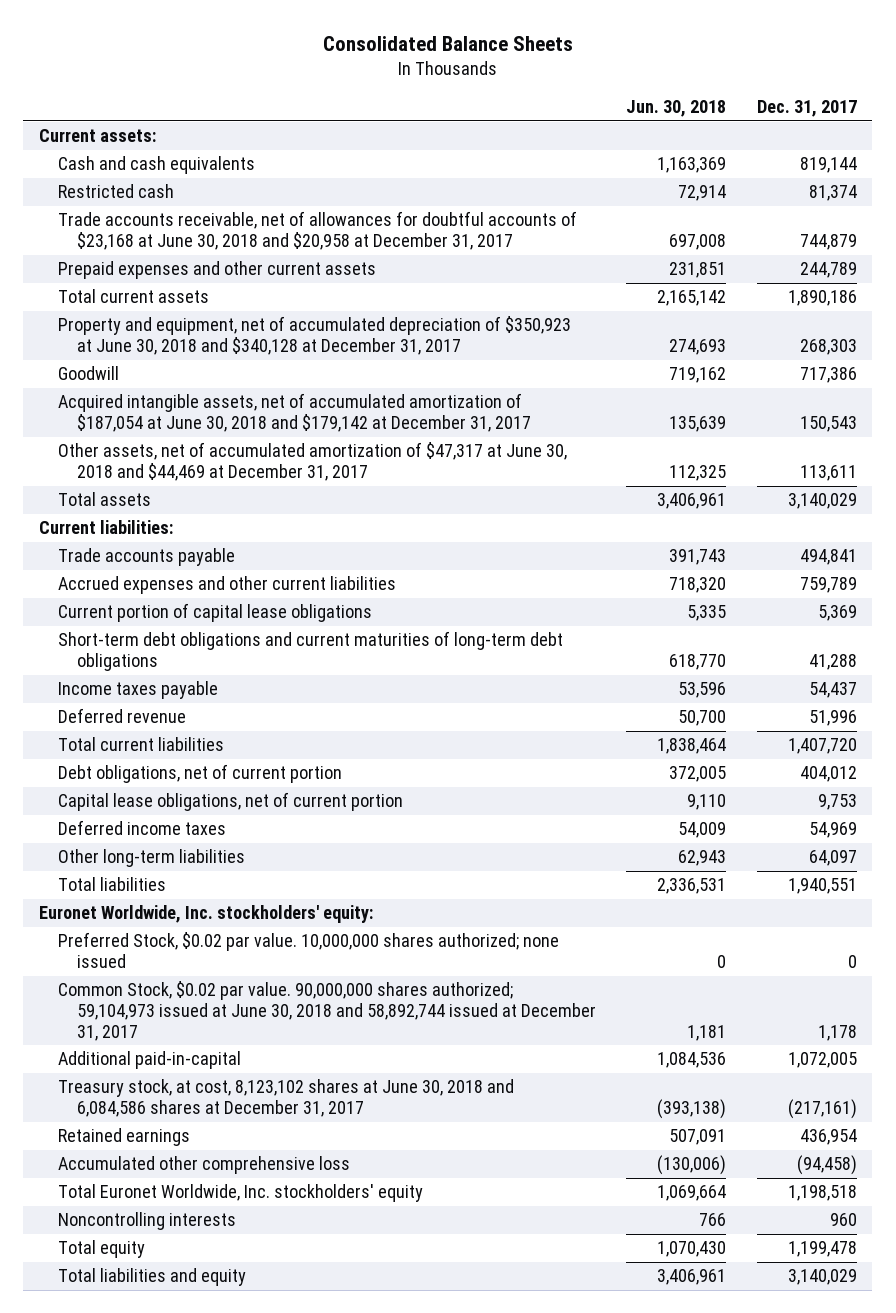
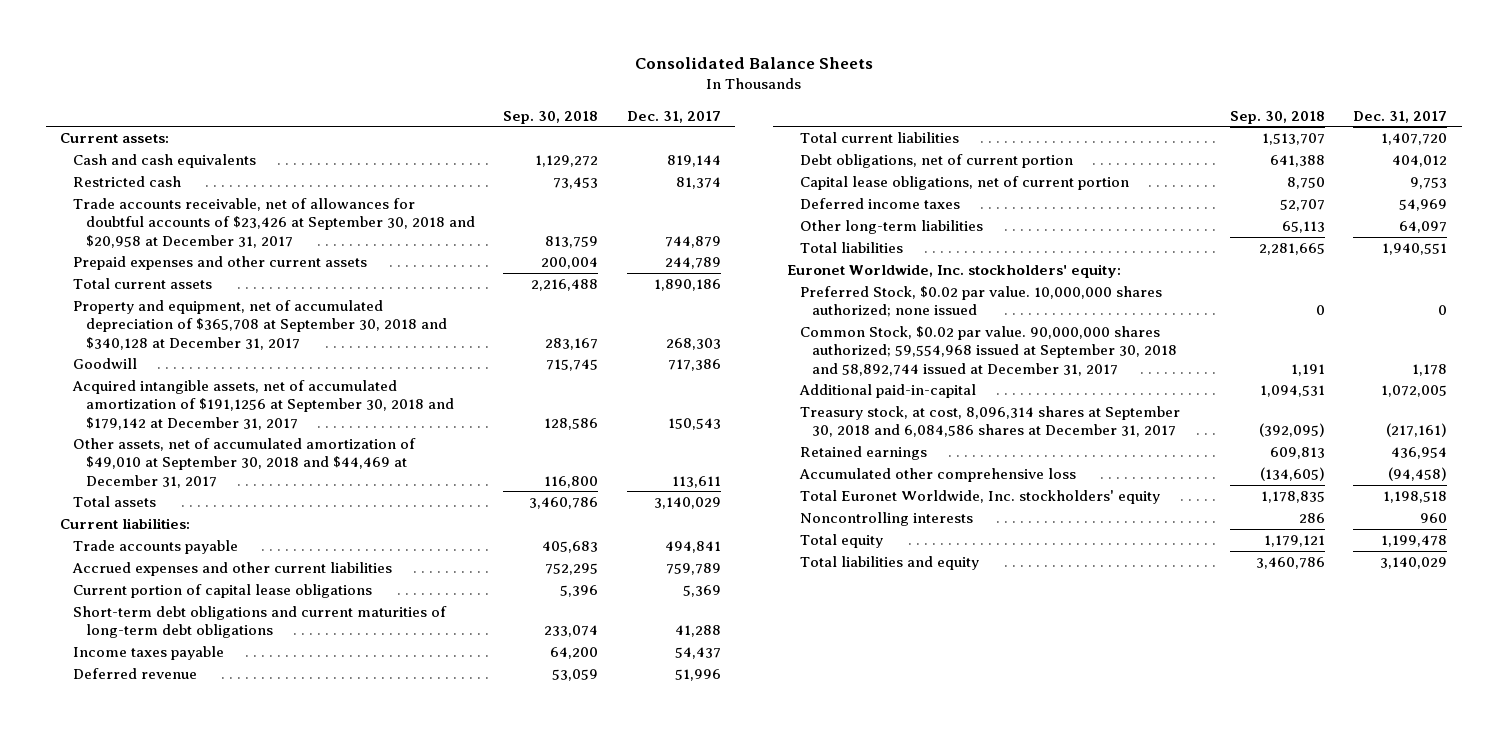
- | Jun. 30, 2018 | Dec. 31, 2017
+ | Sep. 30, 2018 | Dec. 31, 2017
- Trade accounts receivable, net of allowances for doubtful accounts of $23,168 at June 30, 2018 and $20,958 at December 31, 2017 | 697,008 | 744,879
+ Trade accounts receivable, net of allowances for doubtful accounts of $23,426 at September 30, 2018 and $20,958 at December 31, 2017 | 813,759 | 744,879
- Property and equipment, net of accumulated depreciation of $350,923 at June 30, 2018 and $340,128 at December 31, 2017 | 274,693 | 268,303
+ Property and equipment, net of accumulated depreciation of $365,708 at September 30, 2018 and $340,128 at December 31, 2017 | 283,167 | 268,303
- Acquired intangible assets, net of accumulated amortization of $187,054 at June 30, 2018 and $179,142 at December 31, 2017 | 135,639 | 150,543
- Other assets, net of accumulated amortization of $47,317 at June 30, 2018 and $44,469 at December 31, 2017 | 112,325 | 113,611
+ Acquired intangible assets, net of accumulated amortization of $191,1256 at September 30, 2018 and $179,142 at December 31, 2017 | 128,586 | 150,543
+ Other assets, net of accumulated amortization of $49,010 at September 30, 2018 and $44,469 at December 31, 2017 | 116,800 | 113,611
- Common Stock, $0.02 par value. 90,000,000 shares authorized; 59,104,973 issued at June 30, 2018 and 58,892,744 issued at December 31, 2017 | 1,181 | 1,178
+ Common Stock, $0.02 par value. 90,000,000 shares authorized; 59,554,968 issued at September 30, 2018 and 58,892,744 issued at December 31, 2017 | 1,191 | 1,178
- Treasury stock, at cost, 8,123,102 shares at June 30, 2018 and 6,084,586 shares at December 31, 2017 | (393,138) | (217,161)
+ Treasury stock, at cost, 8,096,314 shares at September 30, 2018 and 6,084,586 shares at December 31, 2017 | (392,095) | (217,161)

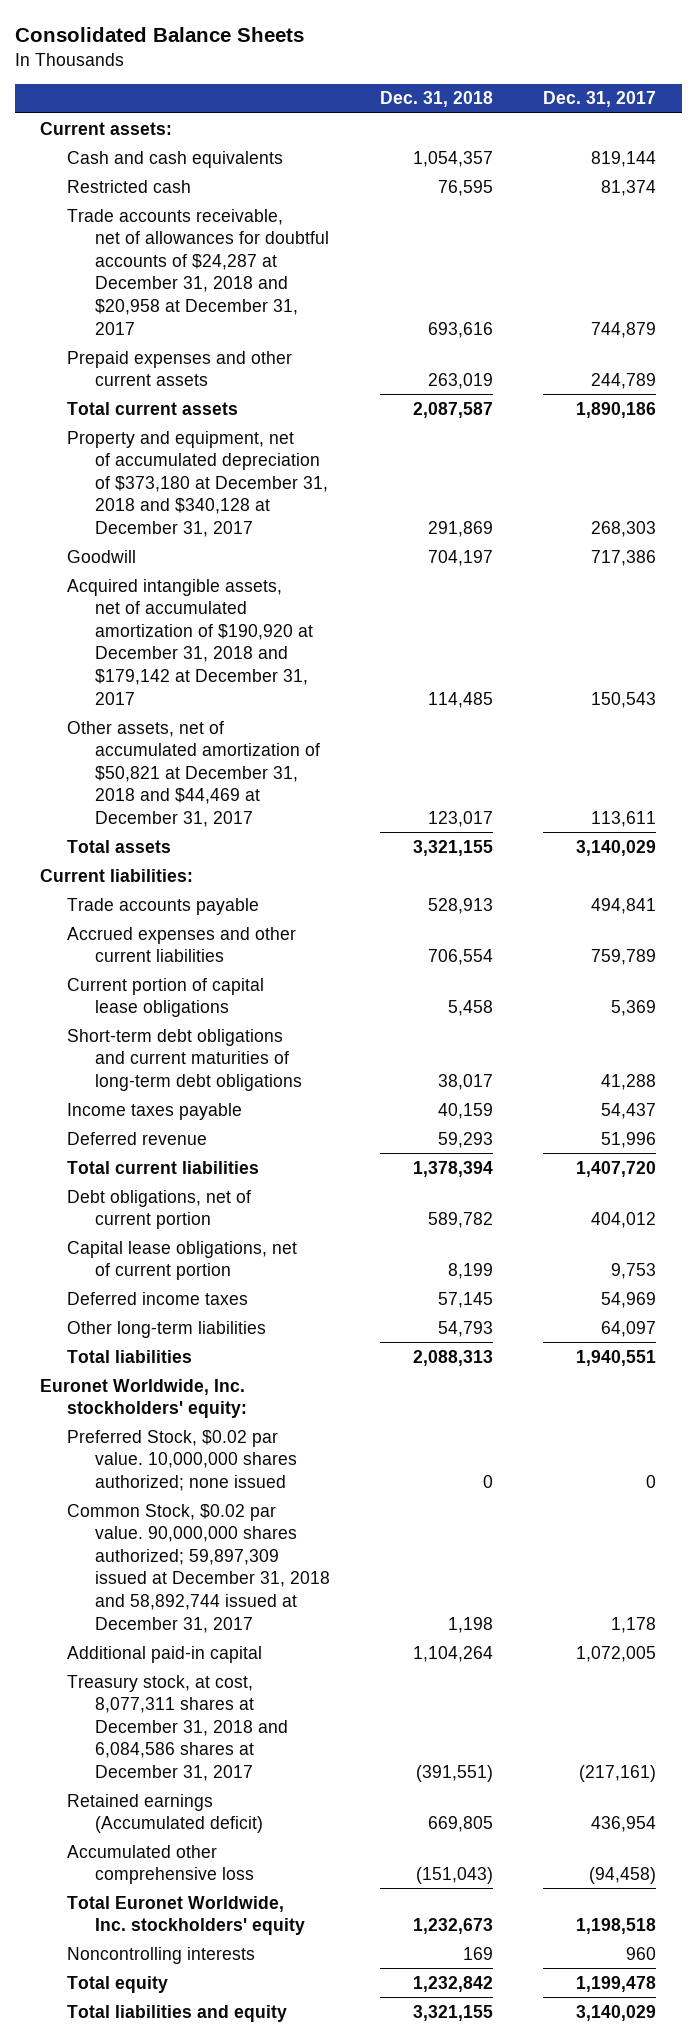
- | Sep. 30, 2018 | Dec. 31, 2017
+ | Dec. 31, 2018 | Dec. 31, 2017
- Trade accounts receivable, net of allowances for doubtful accounts of $23,426 at September 30, 2018 and $20,958 at December 31, 2017 | 813,759 | 744,879
+ Trade accounts receivable, net of allowances for doubtful accounts of $24,287 at December 31, 2018 and $20,958 at December 31, 2017 | 693,616 | 744,879
- Property and equipment, net of accumulated depreciation of $365,708 at September 30, 2018 and $340,128 at December 31, 2017 | 283,167 | 268,303
+ Property and equipment, net of accumulated depreciation of $373,180 at December 31, 2018 and $340,128 at December 31, 2017 | 291,869 | 268,303
- Acquired intangible assets, net of accumulated amortization of $191,1256 at September 30, 2018 and $179,142 at December 31, 2017 | 128,586 | 150,543
- Other assets, net of accumulated amortization of $49,010 at September 30, 2018 and $44,469 at December 31, 2017 | 116,800 | 113,611
+ Acquired intangible assets, net of accumulated amortization of $190,920 at December 31, 2018 and $179,142 at December 31, 2017 | 114,485 | 150,543
+ Other assets, net of accumulated amortization of $50,821 at December 31, 2018 and $44,469 at December 31, 2017 | 123,017 | 113,611
- Common Stock, $0.02 par value. 90,000,000 shares authorized; 59,554,968 issued at September 30, 2018 and 58,892,744 issued at December 31, 2017 | 1,191 | 1,178
- Additional paid-in-capital | 1,094,531 | 1,072,005
- Treasury stock, at cost, 8,096,314 shares at September 30, 2018 and 6,084,586 shares at December 31, 2017 | (392,095) | (217,161)
- Retained earnings | 609,813 | 436,954
+ Common Stock, $0.02 par value. 90,000,000 shares authorized; 59,897,309 issued at December 31, 2018 and 58,892,744 issued at December 31, 2017 | 1,198 | 1,178
+ Additional paid-in capital | 1,104,264 | 1,072,005
+ Treasury stock, at cost, 8,077,311 shares at December 31, 2018 and 6,084,586 shares at December 31, 2017 | (391,551) | (217,161)
+ Retained earnings (Accumulated deficit) | 669,805 | 436,954

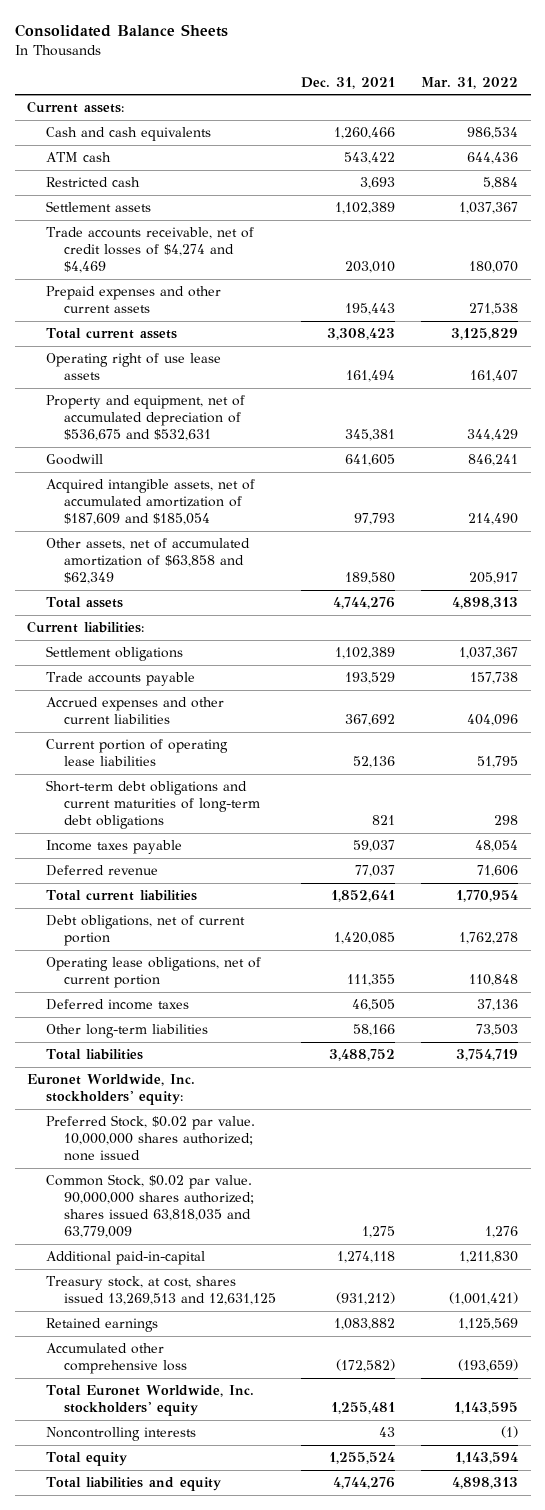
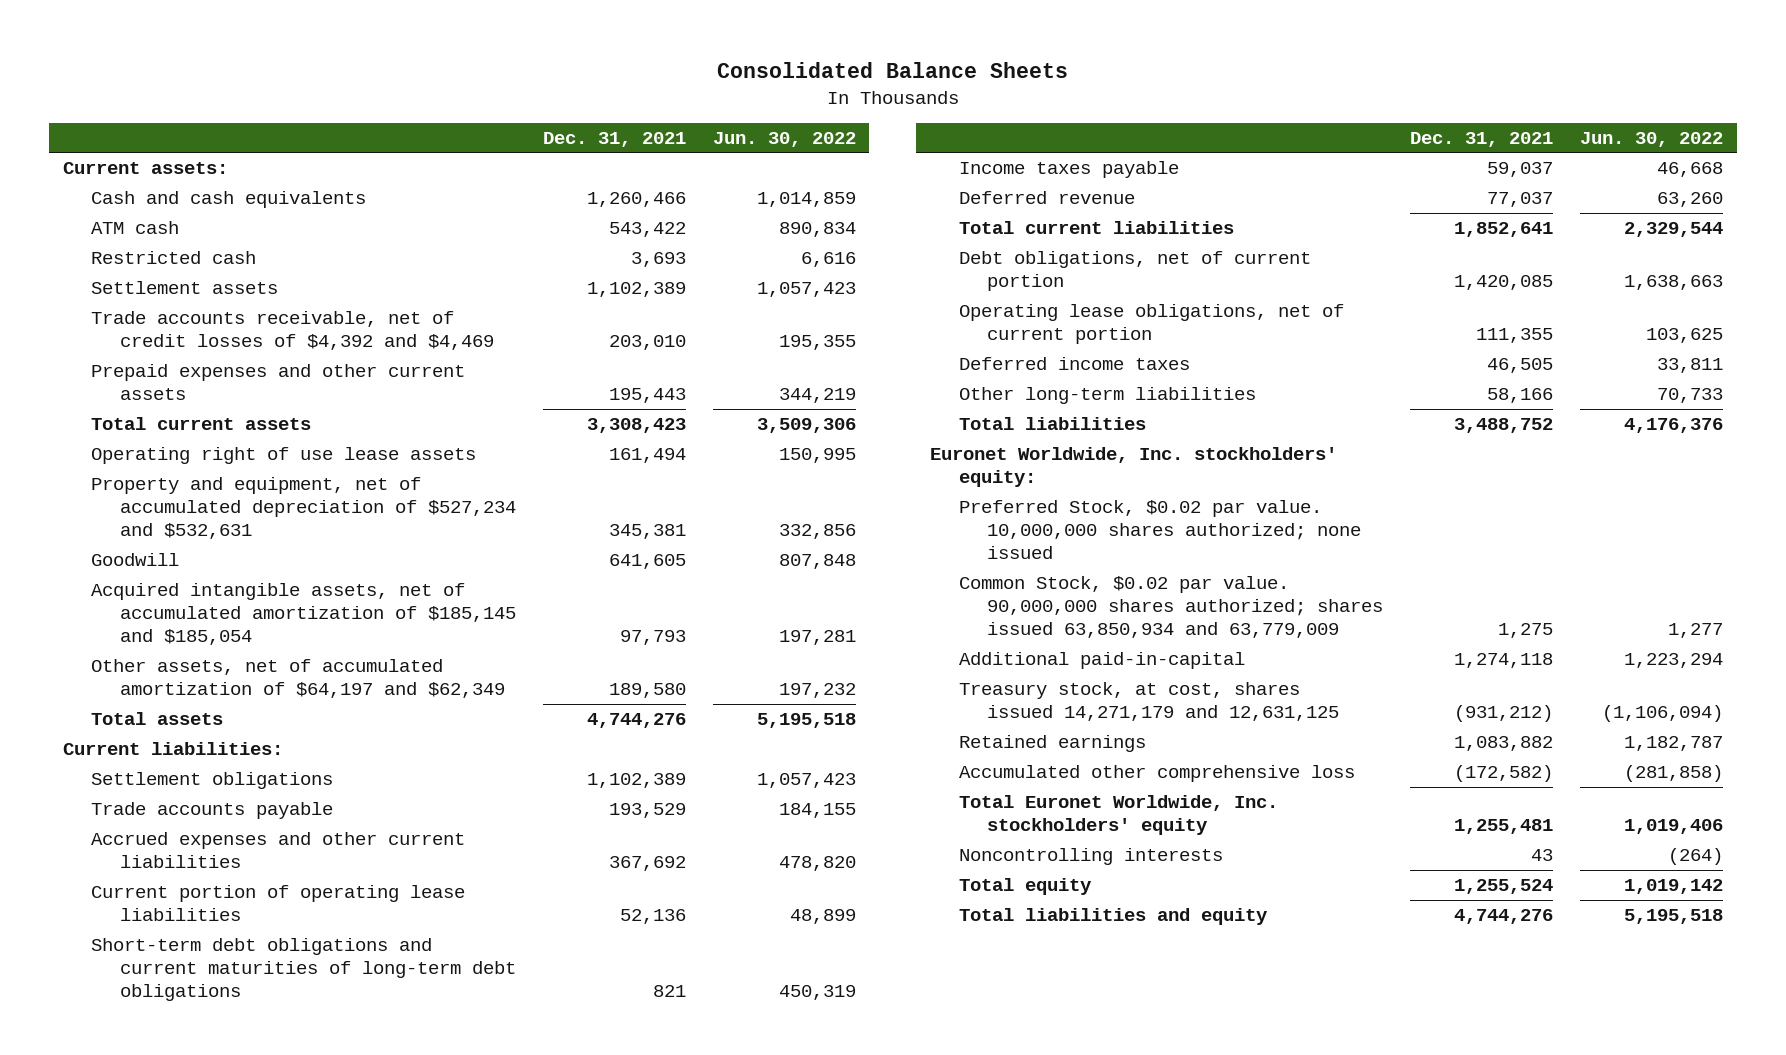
- | Dec. 31, 2021 | Mar. 31, 2022
+ | Dec. 31, 2021 | Jun. 30, 2022
- Trade accounts receivable, net of credit losses of $4,274 and $4,469 | 203,010 | 180,070
+ Trade accounts receivable, net of credit losses of $4,392 and $4,469 | 203,010 | 195,355
- Property and equipment, net of accumulated depreciation of $536,675 and $532,631 | 345,381 | 344,429
+ Property and equipment, net of accumulated depreciation of $527,234 and $532,631 | 345,381 | 332,856
- Acquired intangible assets, net of accumulated amortization of $187,609 and $185,054 | 97,793 | 214,490
- Other assets, net of accumulated amortization of $63,858 and $62,349 | 189,580 | 205,917
+ Acquired intangible assets, net of accumulated amortization of $185,145 and $185,054 | 97,793 | 197,281
+ Other assets, net of accumulated amortization of $64,197 and $62,349 | 189,580 | 197,232
- Common Stock, $0.02 par value. 90,000,000 shares authorized; shares issued 63,818,035 and 63,779,009 | 1,275 | 1,276
+ Common Stock, $0.02 par value. 90,000,000 shares authorized; shares issued 63,850,934 and 63,779,009 | 1,275 | 1,277
- Treasury stock, at cost, shares issued 13,269,513 and 12,631,125 | (931,212) | (1,001,421)
+ Treasury stock, at cost, shares issued 14,271,179 and 12,631,125 | (931,212) | (1,106,094)

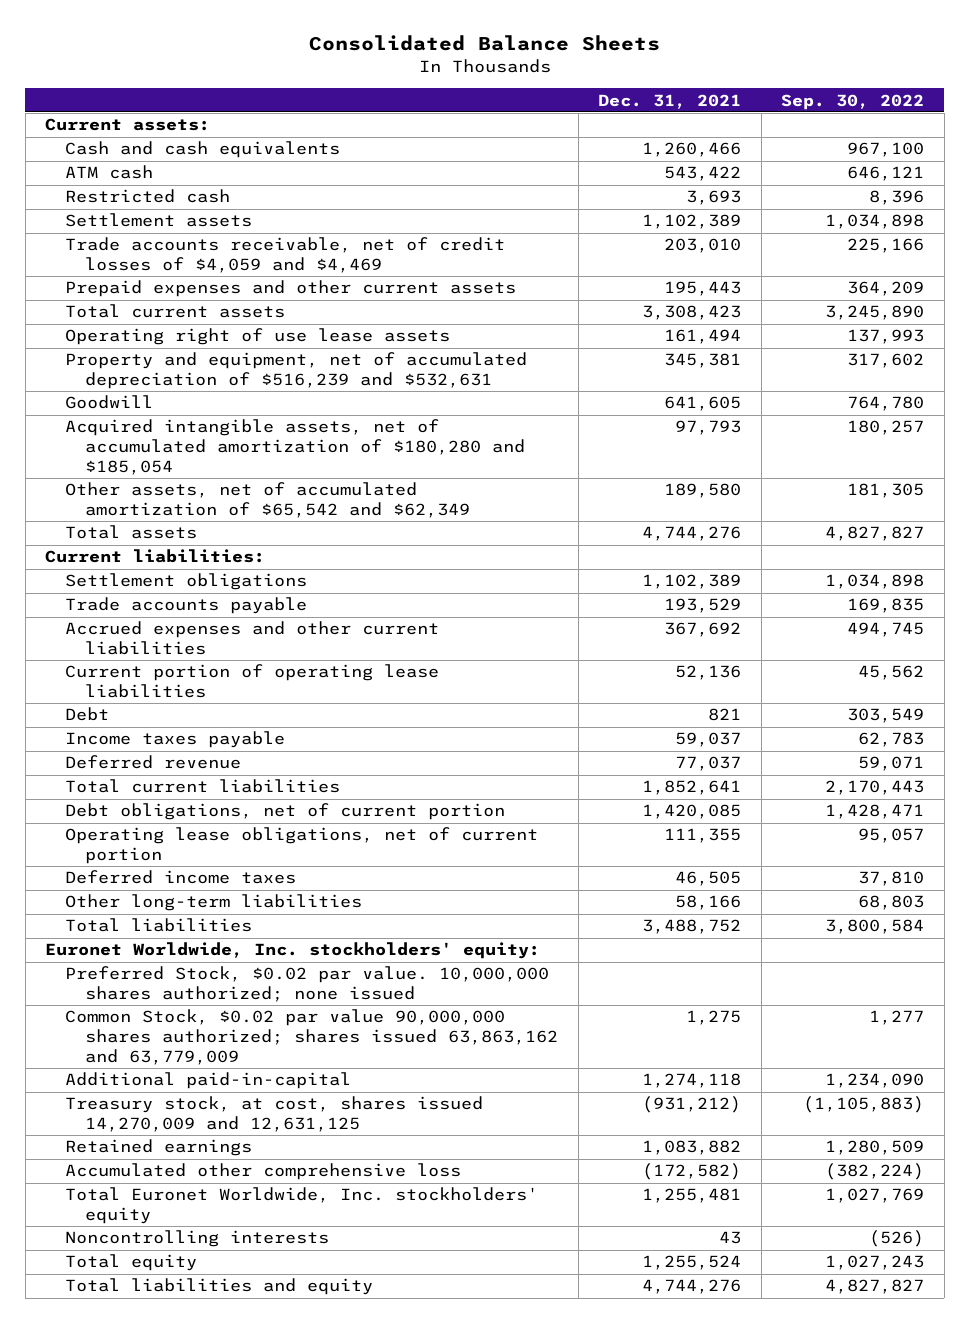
- | Dec. 31, 2021 | Jun. 30, 2022
+ | Dec. 31, 2021 | Sep. 30, 2022
- Trade accounts receivable, net of credit losses of $4,392 and $4,469 | 203,010 | 195,355
+ Trade accounts receivable, net of credit losses of $4,059 and $4,469 | 203,010 | 225,166
- Property and equipment, net of accumulated depreciation of $527,234 and $532,631 | 345,381 | 332,856
+ Property and equipment, net of accumulated depreciation of $516,239 and $532,631 | 345,381 | 317,602
- Acquired intangible assets, net of accumulated amortization of $185,145 and $185,054 | 97,793 | 197,281
- Other assets, net of accumulated amortization of $64,197 and $62,349 | 189,580 | 197,232
+ Acquired intangible assets, net of accumulated amortization of $180,280 and $185,054 | 97,793 | 180,257
+ Other assets, net of accumulated amortization of $65,542 and $62,349 | 189,580 | 181,305
- Short-term debt obligations and current maturities of long-term debt obligations | 821 | 450,319
+ Debt | 821 | 303,549
- Common Stock, $0.02 par value. 90,000,000 shares authorized; shares issued 63,850,934 and 63,779,009 | 1,275 | 1,277
+ Common Stock, $0.02 par value 90,000,000 shares authorized; shares issued 63,863,162 and 63,779,009 | 1,275 | 1,277
- Treasury stock, at cost, shares issued 14,271,179 and 12,631,125 | (931,212) | (1,106,094)
+ Treasury stock, at cost, shares issued 14,270,009 and 12,631,125 | (931,212) | (1,105,883)

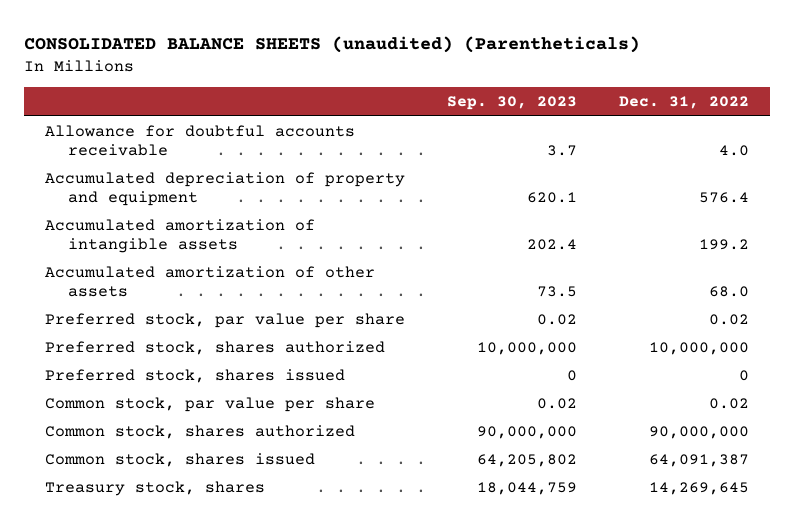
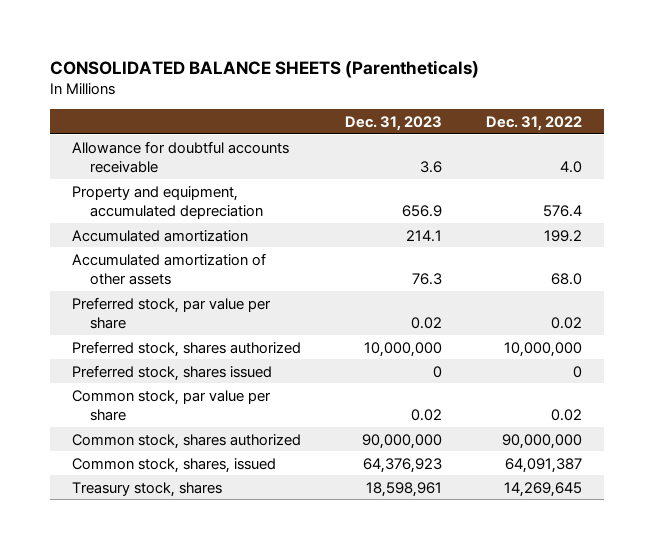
- CONSOLIDATED BALANCE SHEETS (unaudited) (Parentheticals)
+ CONSOLIDATED BALANCE SHEETS (Parentheticals)
- | Sep. 30, 2023 | Dec. 31, 2022
+ | Dec. 31, 2023 | Dec. 31, 2022
- Accumulated depreciation of property and equipment | 620.1 | 576.4
- Accumulated amortization of intangible assets | 202.4 | 199.2
+ Property and equipment, accumulated depreciation | 656.9 | 576.4
+ Accumulated amortization | 214.1 | 199.2
- Common stock, shares issued | 64,205,802 | 64,091,387
+ Common stock, shares, issued | 64,376,923 | 64,091,387

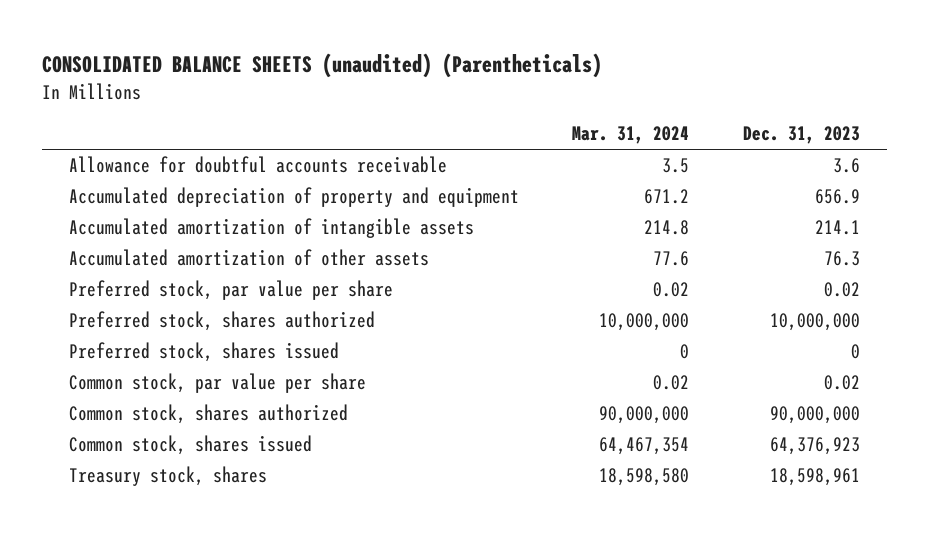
- CONSOLIDATED BALANCE SHEETS (Parentheticals)
+ CONSOLIDATED BALANCE SHEETS (unaudited) (Parentheticals)
- | Dec. 31, 2023 | Dec. 31, 2022
+ | Mar. 31, 2024 | Dec. 31, 2023
- Property and equipment, accumulated depreciation | 656.9 | 576.4
- Accumulated amortization | 214.1 | 199.2
+ Accumulated depreciation of property and equipment | 671.2 | 656.9
+ Accumulated amortization of intangible assets | 214.8 | 214.1
- Common stock, shares, issued | 64,376,923 | 64,091,387
+ Common stock, shares issued | 64,467,354 | 64,376,923

